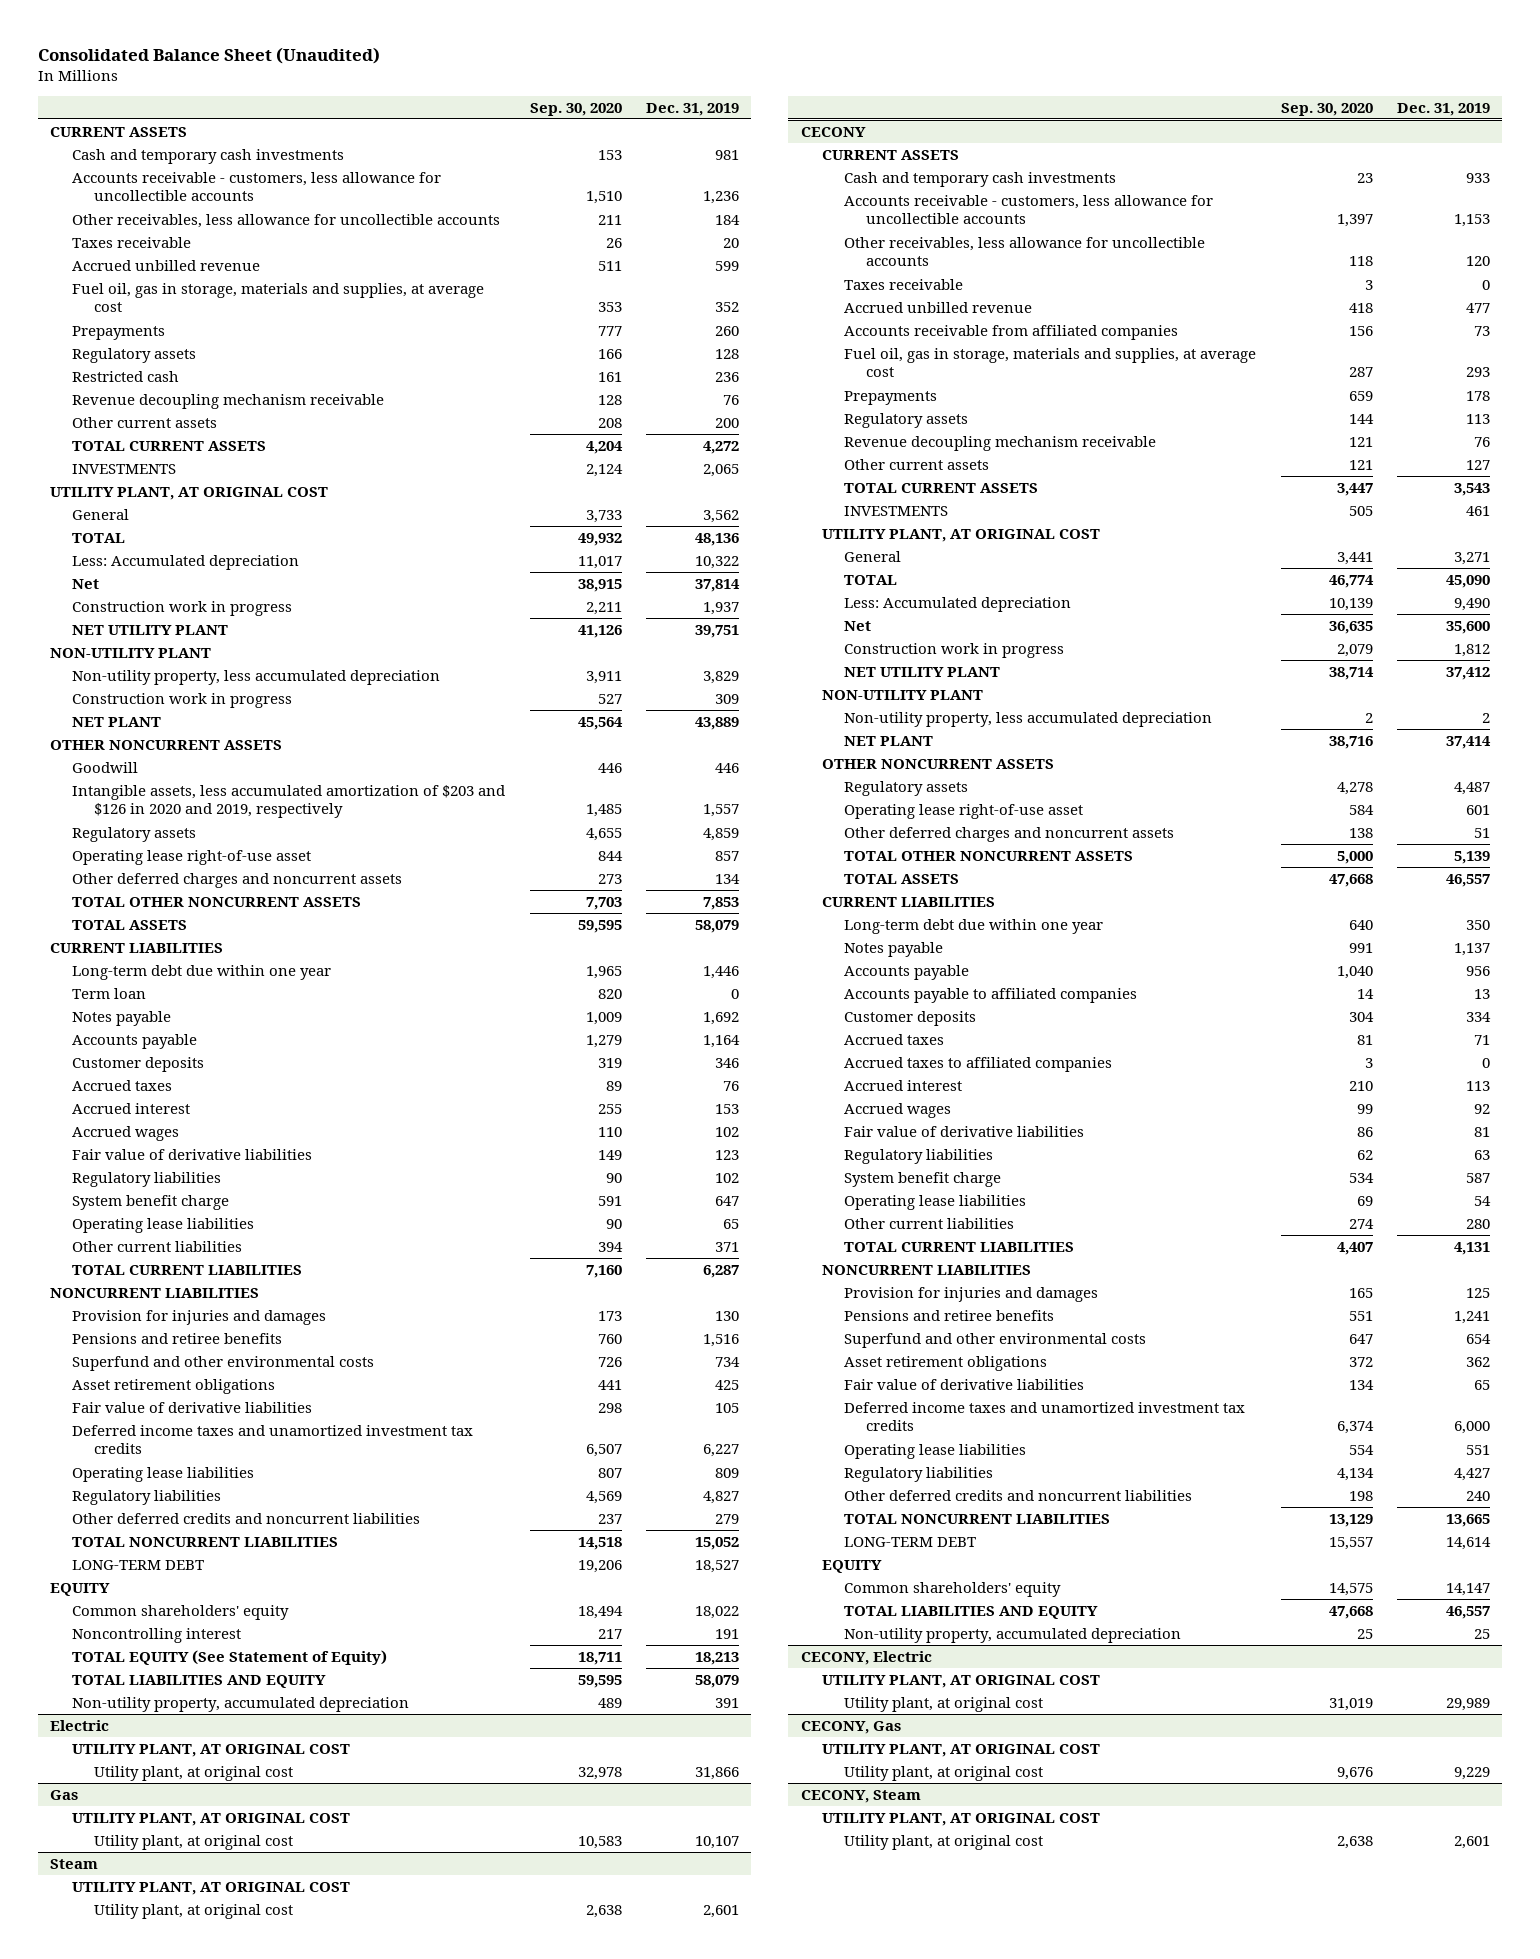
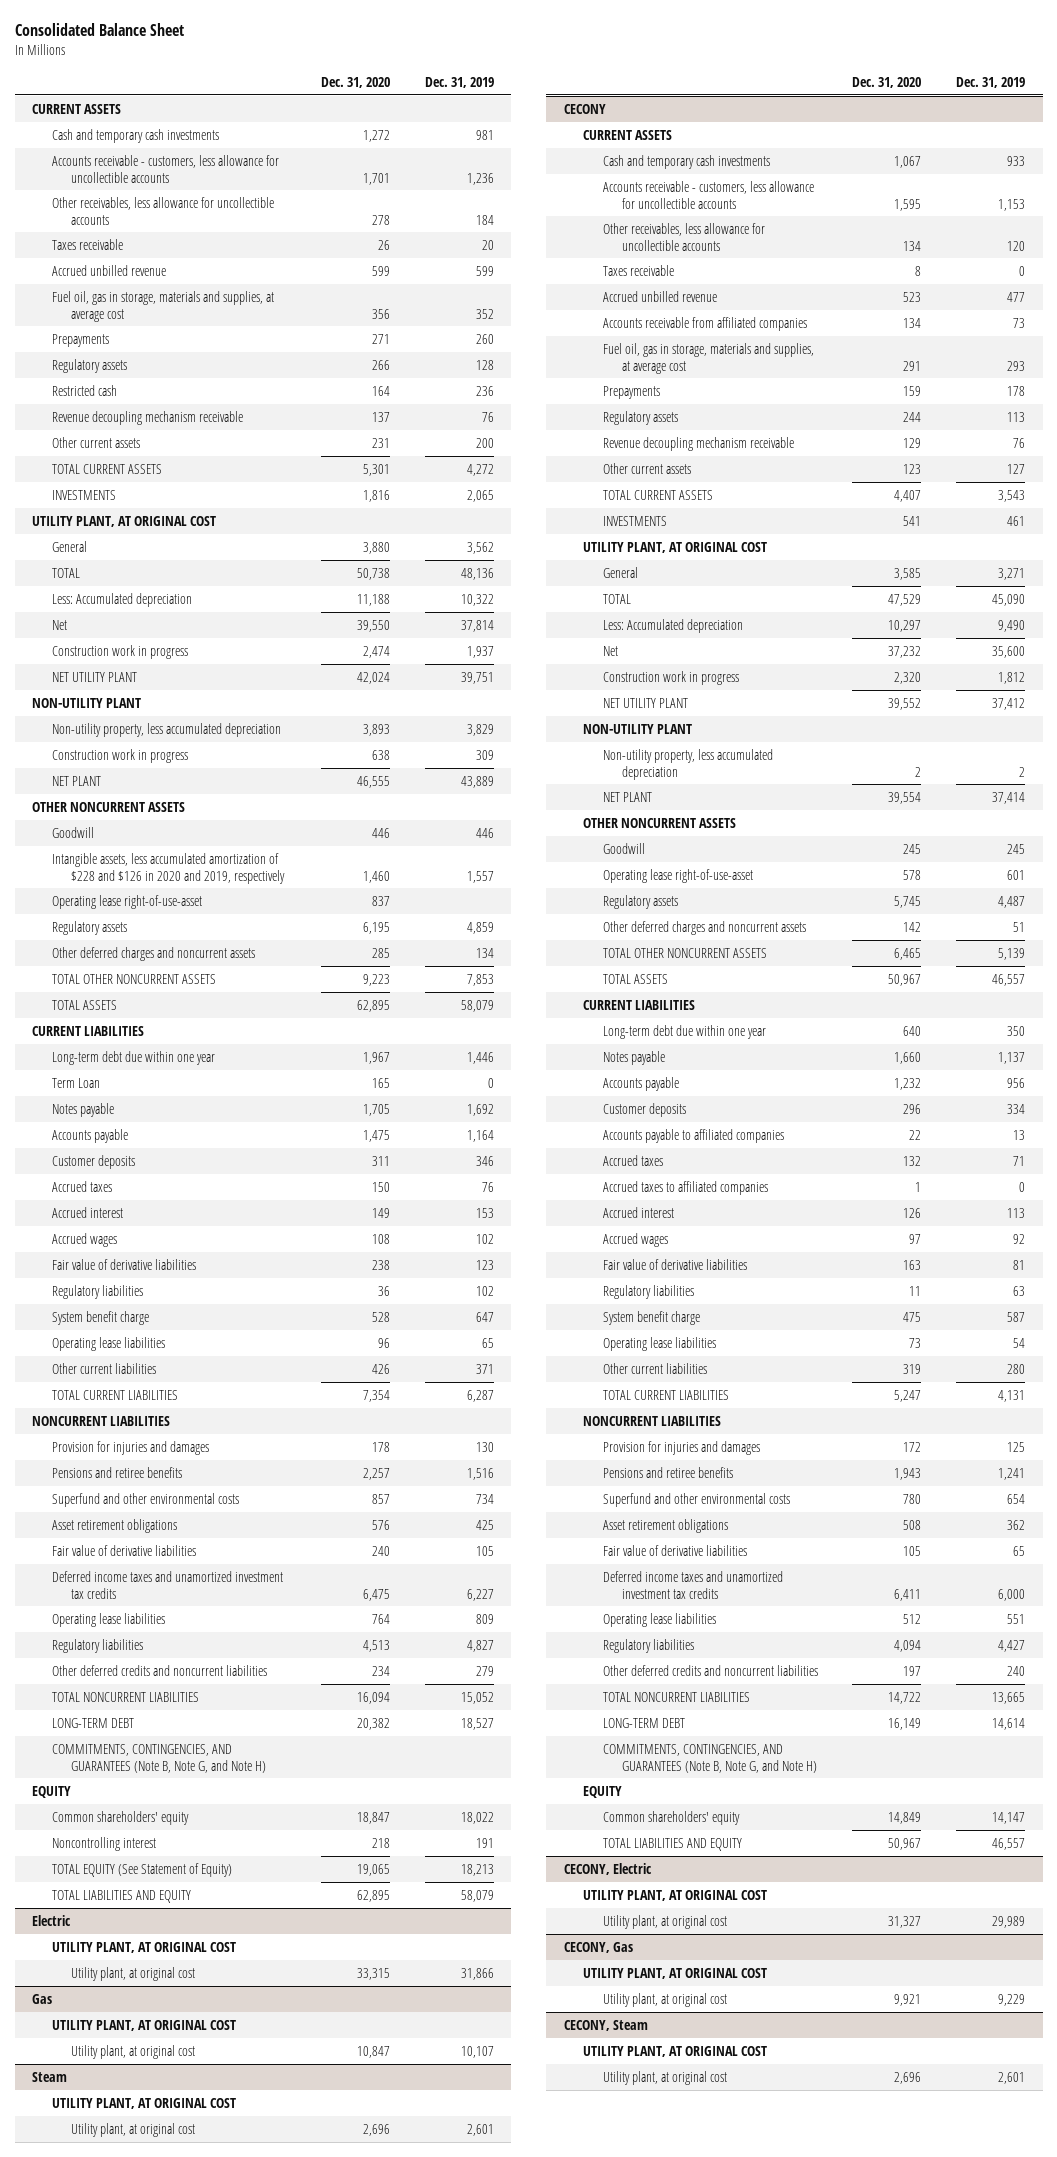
- Consolidated Balance Sheet (Unaudited)
+ Consolidated Balance Sheet
- | Sep. 30, 2020 | Dec. 31, 2019
+ | Dec. 31, 2020 | Dec. 31, 2019
- Intangible assets, less accumulated amortization of $203 and $126 in 2020 and 2019, respectively | 1,485 | 1,557
+ Intangible assets, less accumulated amortization of $228 and $126 in 2020 and 2019, respectively | 1,460 | 1,557
+ Operating lease right-of-use-asset | 837 |
- Operating lease right-of-use asset | 844 | 857
- Term loan | 820 | 0
+ Term Loan | 165 | 0
+ COMMITMENTS, CONTINGENCIES, AND GUARANTEES (Note B, Note G, and Note H)
- Non-utility property, accumulated depreciation | 489 | 391
@ CECONY
+ Goodwill | 245 | 245
+ Operating lease right-of-use-asset | 578 | 601
- Operating lease right-of-use asset | 584 | 601
moved down: Accounts payable to affiliated companies | 22 | 13
+ COMMITMENTS, CONTINGENCIES, AND GUARANTEES (Note B, Note G, and Note H)
- Non-utility property, accumulated depreciation | 25 | 25

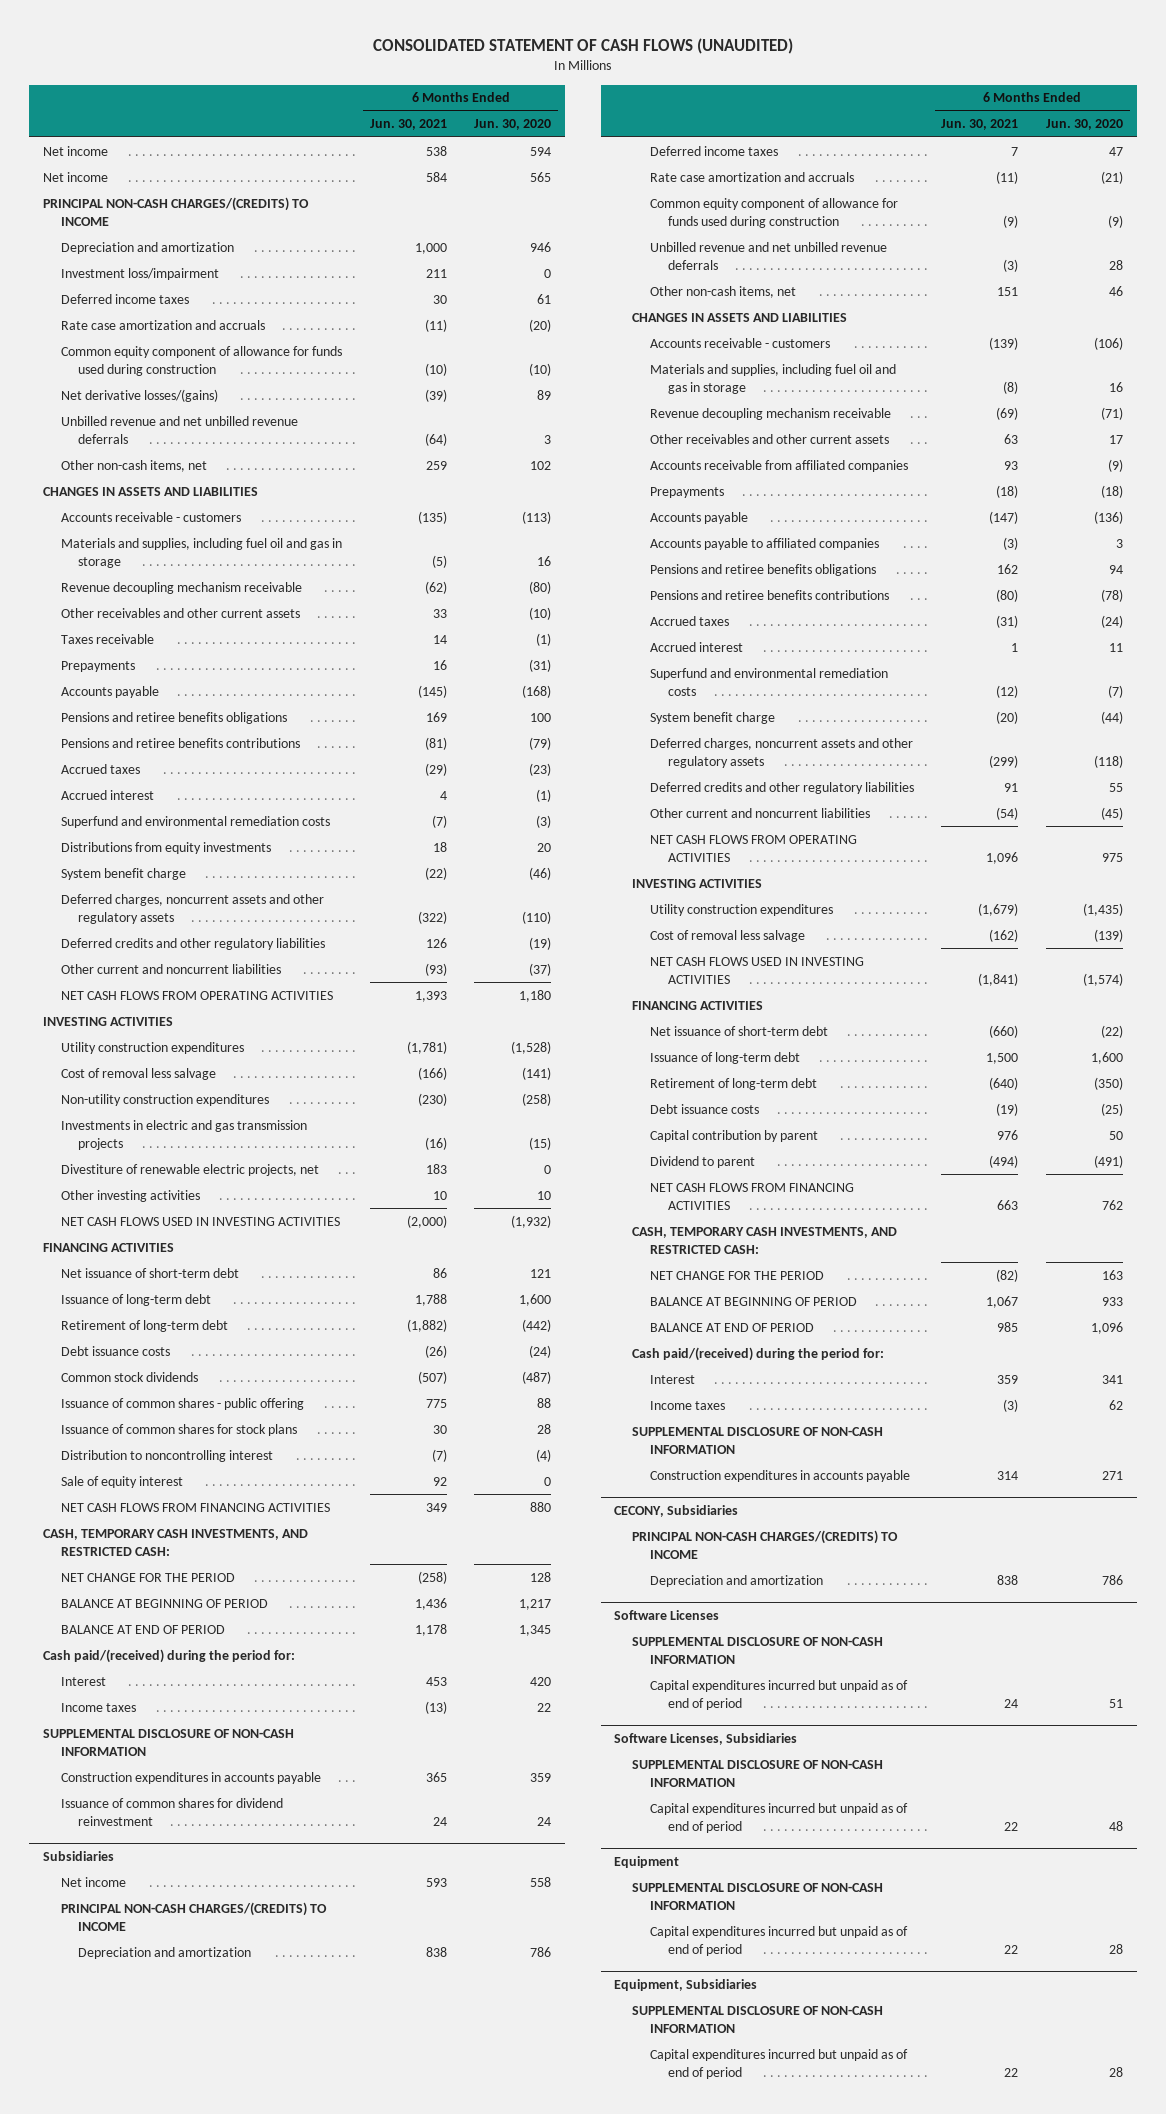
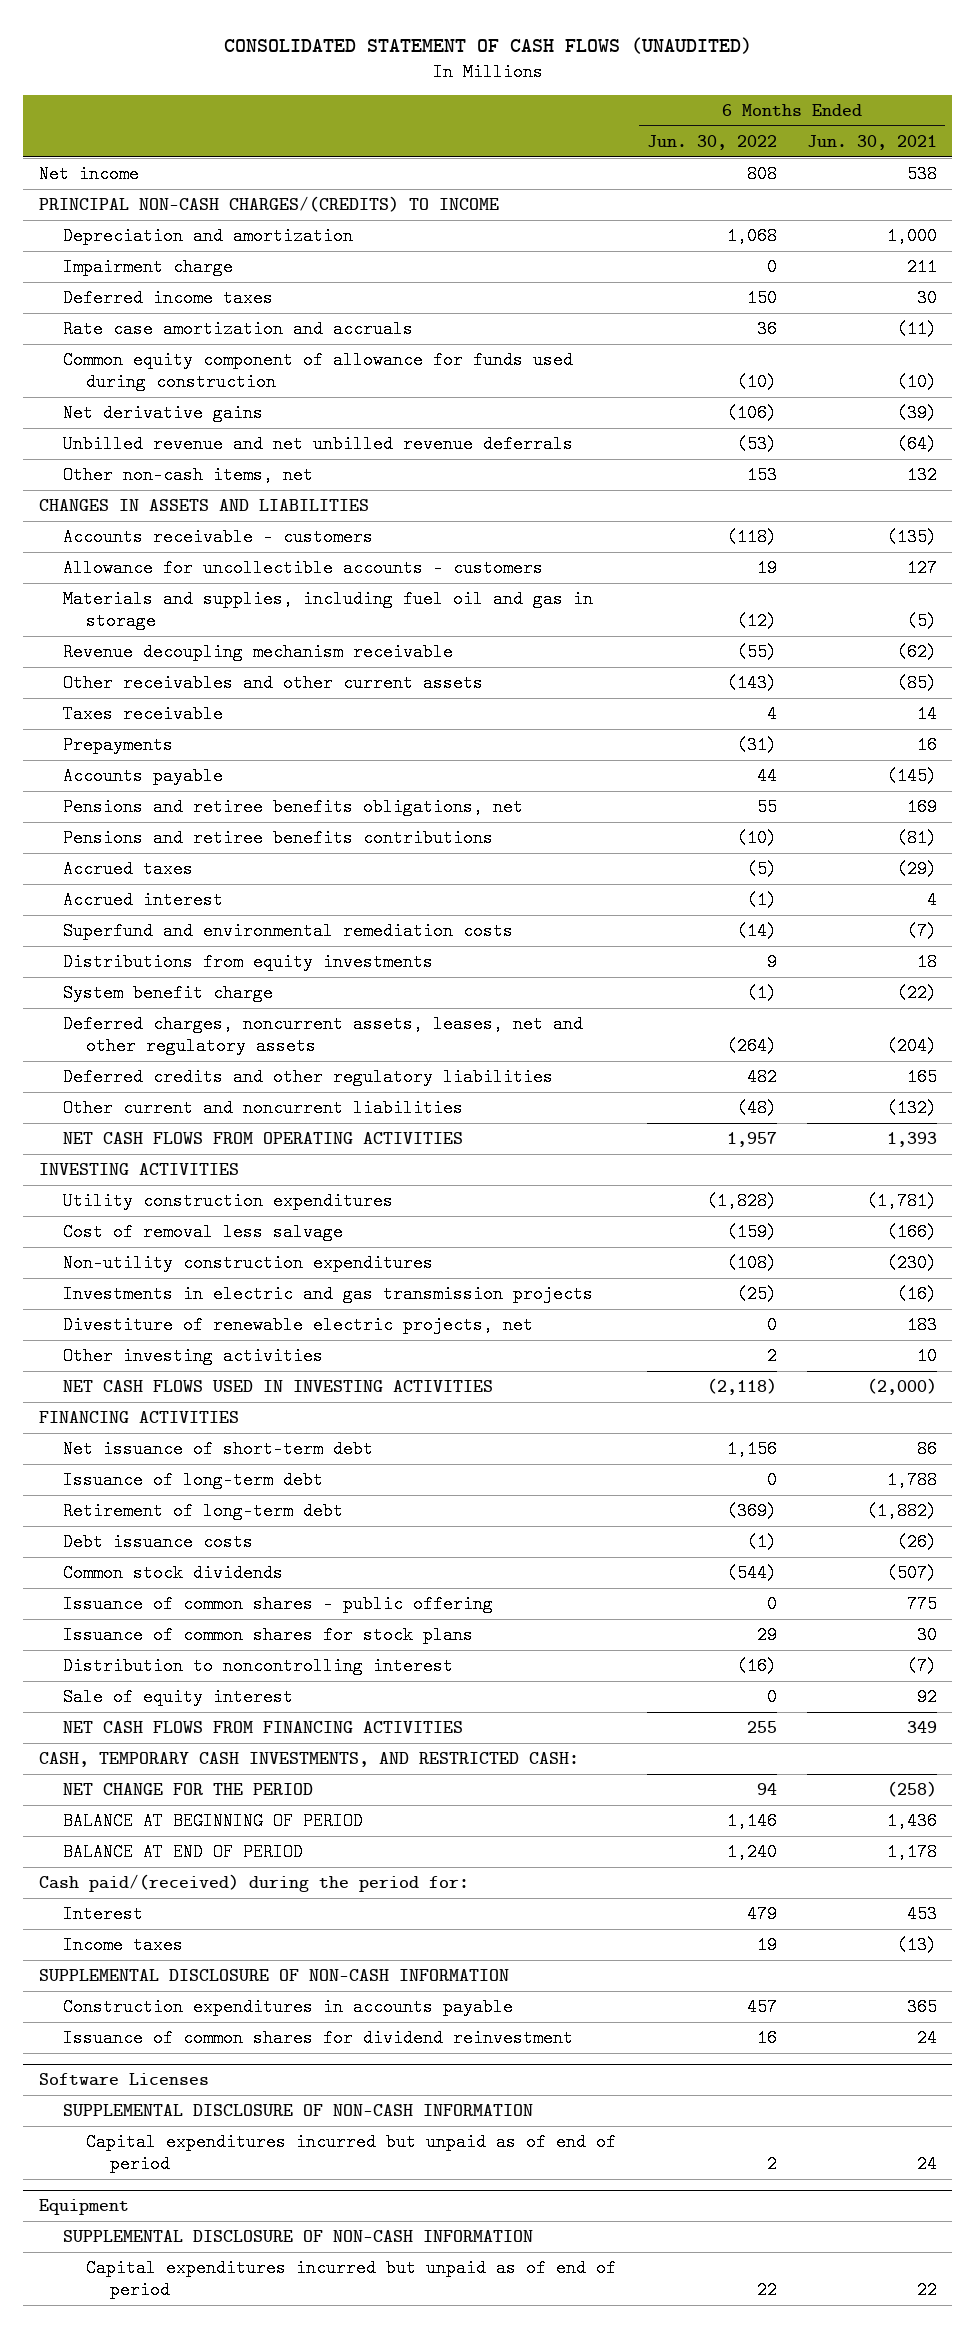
- | 6 Months Ended Jun. 30, 2021 | 6 Months Ended Jun. 30, 2020
+ | 6 Months Ended Jun. 30, 2022 | 6 Months Ended Jun. 30, 2021
- Net income | 584 | 565
- Investment loss/impairment | 211 | 0
+ Impairment charge | 0 | 211
- Net derivative losses/(gains) | (39) | 89
+ Net derivative gains | (106) | (39)
- Other non-cash items, net | 259 | 102
+ Other non-cash items, net | 153 | 132
+ Allowance for uncollectible accounts - customers | 19 | 127
- Other receivables and other current assets | 33 | (10)
+ Other receivables and other current assets | (143) | (85)
- Pensions and retiree benefits obligations | 169 | 100
+ Pensions and retiree benefits obligations, net | 55 | 169
- Deferred charges, noncurrent assets and other regulatory assets | (322) | (110)
- Deferred credits and other regulatory liabilities | 126 | (19)
- Other current and noncurrent liabilities | (93) | (37)
+ Deferred charges, noncurrent assets, leases, net and other regulatory assets | (264) | (204)
+ Deferred credits and other regulatory liabilities | 482 | 165
+ Other current and noncurrent liabilities | (48) | (132)
- Subsidiaries
- Net income | 593 | 558
- PRINCIPAL NON-CASH CHARGES/(CREDITS) TO INCOME
- Depreciation and amortization | 838 | 786
- Deferred income taxes | 7 | 47
- Rate case amortization and accruals | (11) | (21)
- Common equity component of allowance for funds used during construction | (9) | (9)
- Unbilled revenue and net unbilled revenue deferrals | (3) | 28
- Other non-cash items, net | 151 | 46
- CHANGES IN ASSETS AND LIABILITIES
- Accounts receivable - customers | (139) | (106)
- Materials and supplies, including fuel oil and gas in storage | (8) | 16
- Revenue decoupling mechanism receivable | (69) | (71)
- Other receivables and other current assets | 63 | 17
- Accounts receivable from affiliated companies | 93 | (9)
- Prepayments | (18) | (18)
- Accounts payable | (147) | (136)
- Accounts payable to affiliated companies | (3) | 3
- Pensions and retiree benefits obligations | 162 | 94
- Pensions and retiree benefits contributions | (80) | (78)
- Accrued taxes | (31) | (24)
- Accrued interest | 1 | 11
- Superfund and environmental remediation costs | (12) | (7)
- System benefit charge | (20) | (44)
- Deferred charges, noncurrent assets and other regulatory assets | (299) | (118)
- Deferred credits and other regulatory liabilities | 91 | 55
- Other current and noncurrent liabilities | (54) | (45)
- NET CASH FLOWS FROM OPERATING ACTIVITIES | 1,096 | 975
- INVESTING ACTIVITIES
- Utility construction expenditures | (1,679) | (1,435)
- Cost of removal less salvage | (162) | (139)
- NET CASH FLOWS USED IN INVESTING ACTIVITIES | (1,841) | (1,574)
- FINANCING ACTIVITIES
- Net issuance of short-term debt | (660) | (22)
- Issuance of long-term debt | 1,500 | 1,600
- Retirement of long-term debt | (640) | (350)
- Debt issuance costs | (19) | (25)
- Capital contribution by parent | 976 | 50
- Dividend to parent | (494) | (491)
- NET CASH FLOWS FROM FINANCING ACTIVITIES | 663 | 762
- CASH, TEMPORARY CASH INVESTMENTS, AND RESTRICTED CASH:
- NET CHANGE FOR THE PERIOD | (82) | 163
- BALANCE AT BEGINNING OF PERIOD | 1,067 | 933
- BALANCE AT END OF PERIOD | 985 | 1,096
- Cash paid/(received) during the period for:
- Interest | 359 | 341
- Income taxes | (3) | 62
- SUPPLEMENTAL DISCLOSURE OF NON-CASH INFORMATION
- Construction expenditures in accounts payable | 314 | 271
- CECONY, Subsidiaries
- PRINCIPAL NON-CASH CHARGES/(CREDITS) TO INCOME
- Depreciation and amortization | 838 | 786
- Software Licenses, Subsidiaries
- SUPPLEMENTAL DISCLOSURE OF NON-CASH INFORMATION
- Capital expenditures incurred but unpaid as of end of period | 22 | 48
- Equipment, Subsidiaries
- SUPPLEMENTAL DISCLOSURE OF NON-CASH INFORMATION
- Capital expenditures incurred but unpaid as of end of period | 22 | 28

